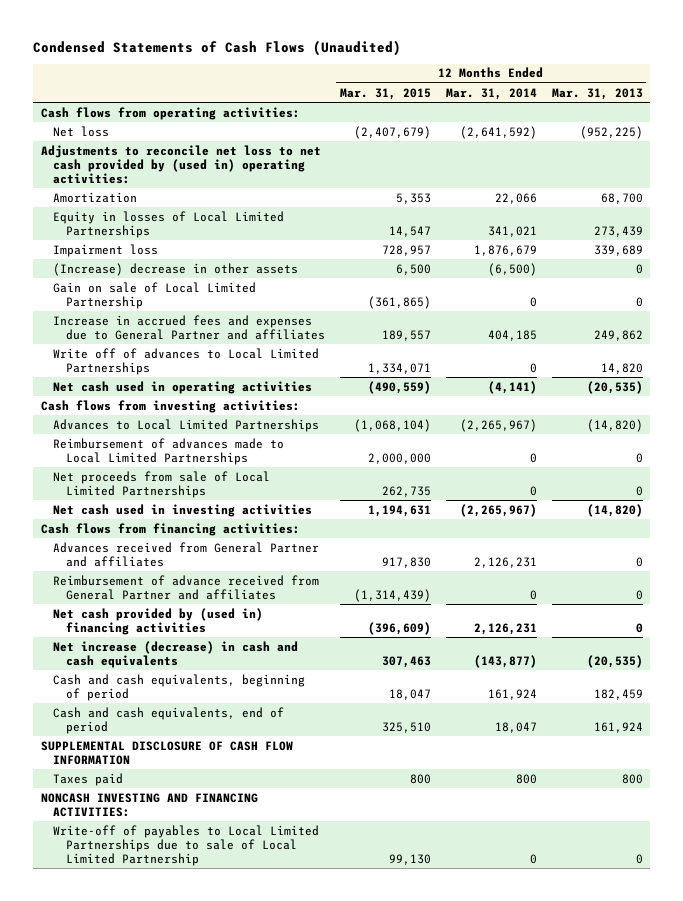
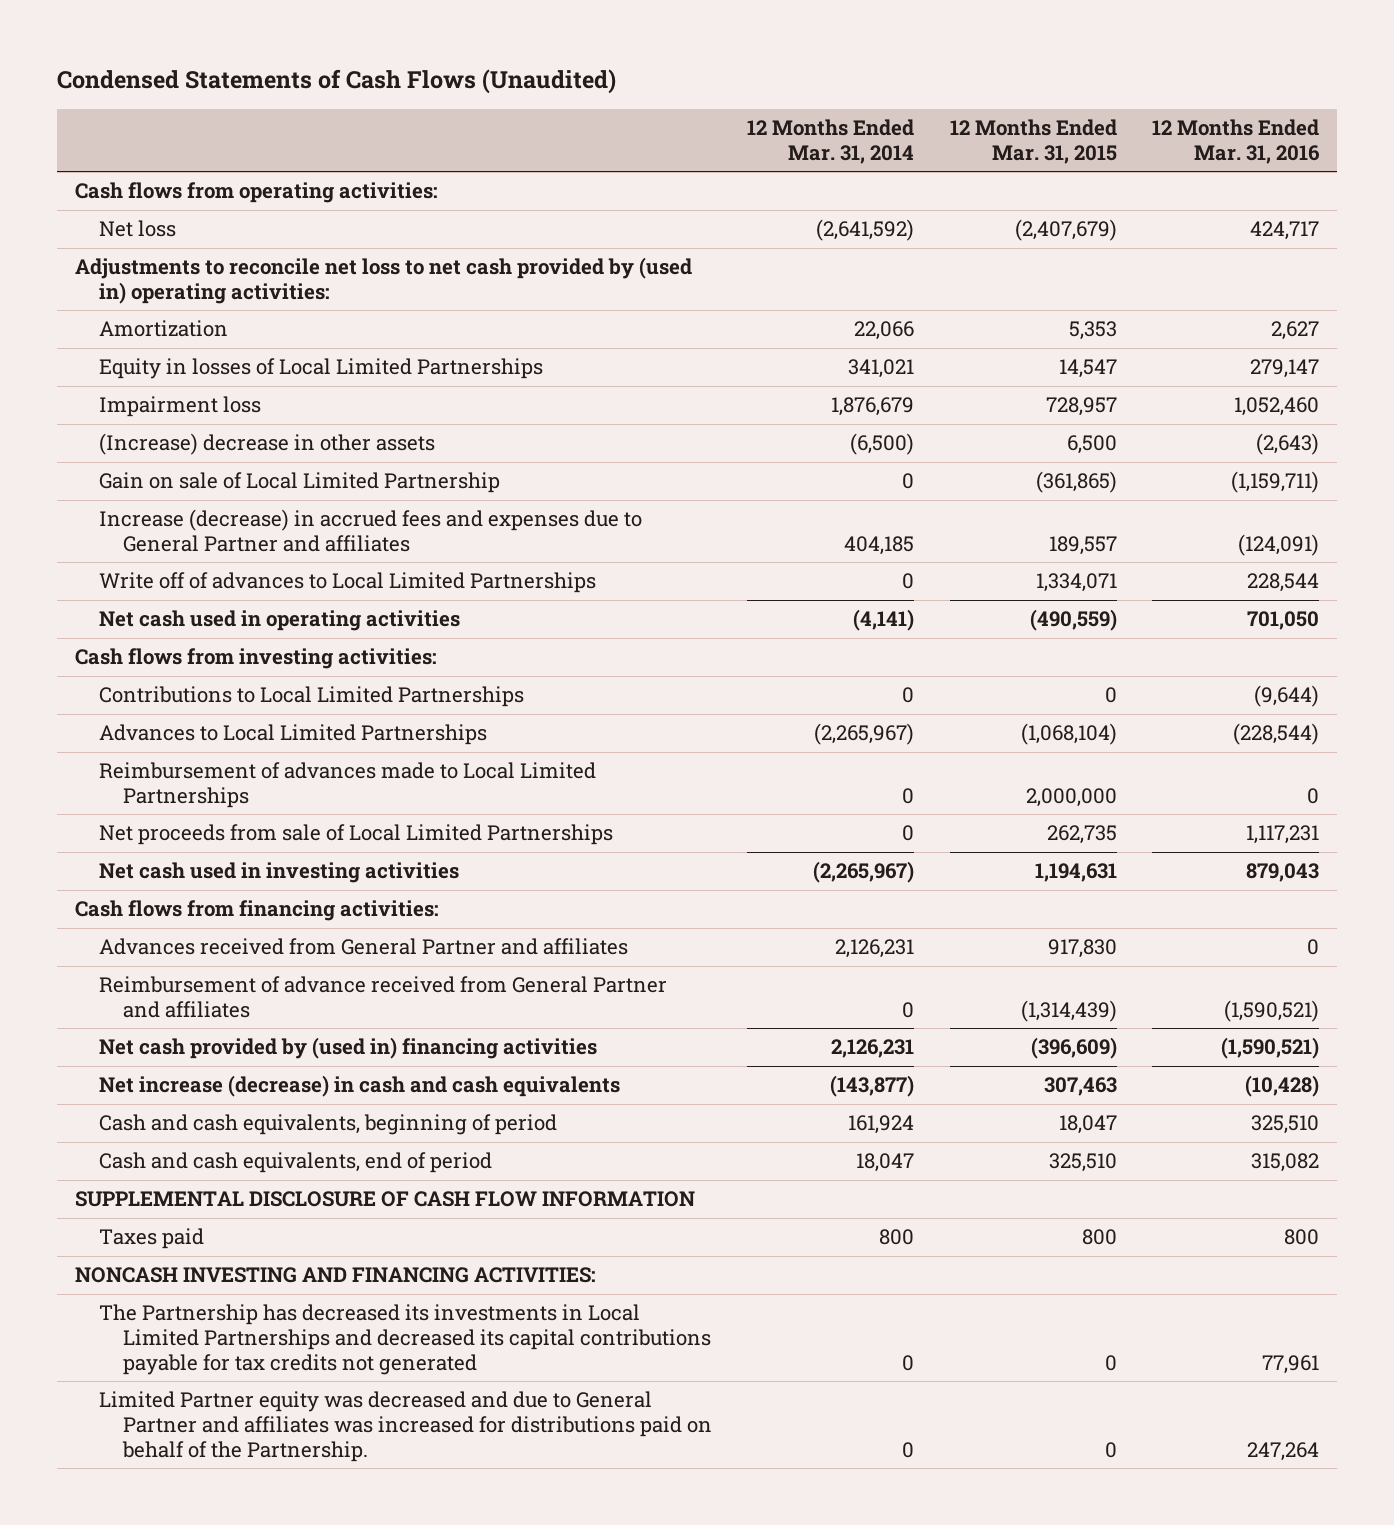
- | 12 Months Ended Mar. 31, 2015 | 12 Months Ended Mar. 31, 2014 | 12 Months Ended Mar. 31, 2013
+ | 12 Months Ended Mar. 31, 2014 | 12 Months Ended Mar. 31, 2015 | 12 Months Ended Mar. 31, 2016
- Increase in accrued fees and expenses due to General Partner and affiliates | 189,557 | 404,185 | 249,862
+ Increase (decrease) in accrued fees and expenses due to General Partner and affiliates | 404,185 | 189,557 | (124,091)
+ Contributions to Local Limited Partnerships | 0 | 0 | (9,644)
- Write-off of payables to Local Limited Partnerships due to sale of Local Limited Partnership | 99,130 | 0 | 0
+ The Partnership has decreased its investments in Local Limited Partnerships and decreased its capital contributions payable for tax credits not generated | 0 | 0 | 77,961
+ Limited Partner equity was decreased and due to General Partner and affiliates was increased for distributions paid on behalf of the Partnership. | 0 | 0 | 247,264

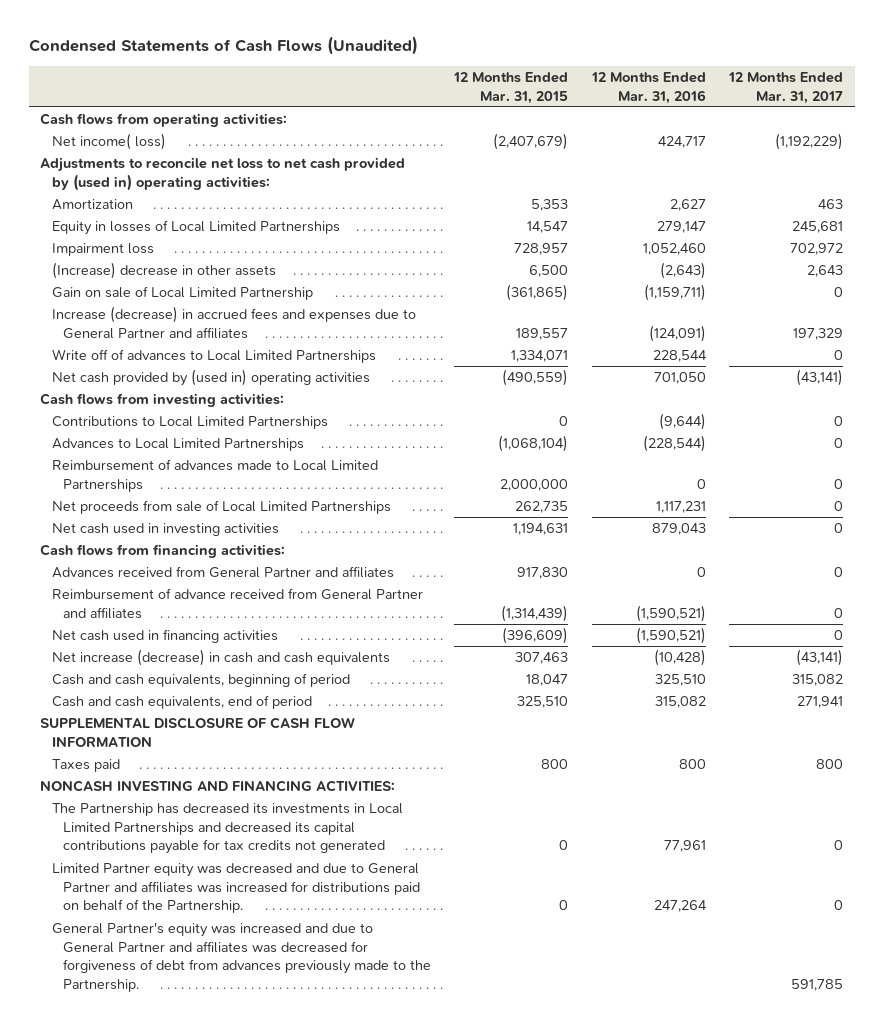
- | 12 Months Ended Mar. 31, 2014 | 12 Months Ended Mar. 31, 2015 | 12 Months Ended Mar. 31, 2016
+ | 12 Months Ended Mar. 31, 2015 | 12 Months Ended Mar. 31, 2016 | 12 Months Ended Mar. 31, 2017
- Net loss | (2,641,592) | (2,407,679) | 424,717
+ Net income( loss) | (2,407,679) | 424,717 | (1,192,229)
- Net cash used in operating activities | (4,141) | (490,559) | 701,050
+ Net cash provided by (used in) operating activities | (490,559) | 701,050 | (43,141)
- Net cash provided by (used in) financing activities | 2,126,231 | (396,609) | (1,590,521)
+ Net cash used in financing activities | (396,609) | (1,590,521) | 0
+ General Partner's equity was increased and due to General Partner and affiliates was decreased for forgiveness of debt from advances previously made to the Partnership. | | | 591,785

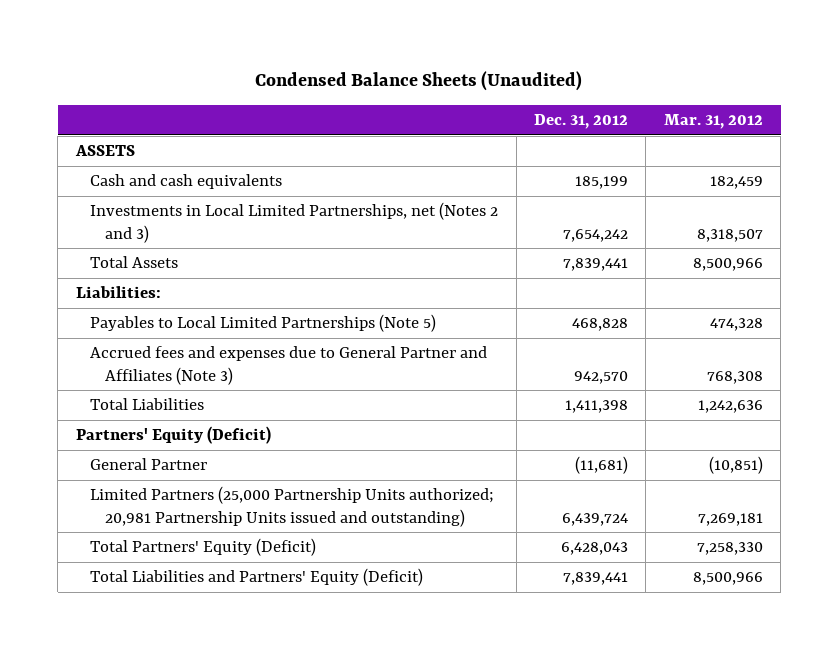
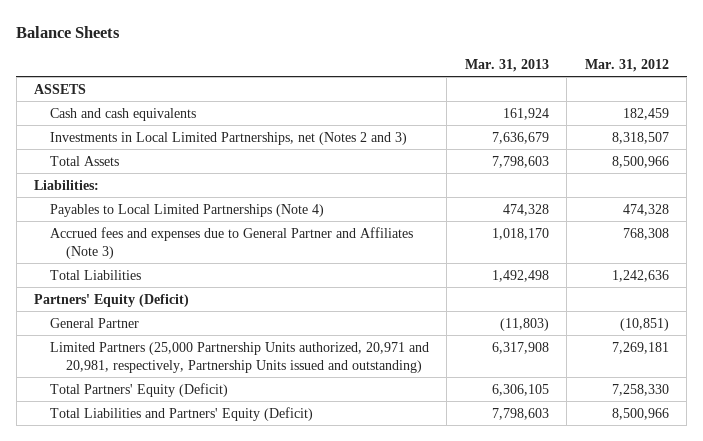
- Condensed Balance Sheets (Unaudited)
+ Balance Sheets
- | Dec. 31, 2012 | Mar. 31, 2012
+ | Mar. 31, 2013 | Mar. 31, 2012
- Payables to Local Limited Partnerships (Note 5) | 468,828 | 474,328
+ Payables to Local Limited Partnerships (Note 4) | 474,328 | 474,328
- Limited Partners (25,000 Partnership Units authorized; 20,981 Partnership Units issued and outstanding) | 6,439,724 | 7,269,181
+ Limited Partners (25,000 Partnership Units authorized, 20,971 and 20,981, respectively, Partnership Units issued and outstanding) | 6,317,908 | 7,269,181

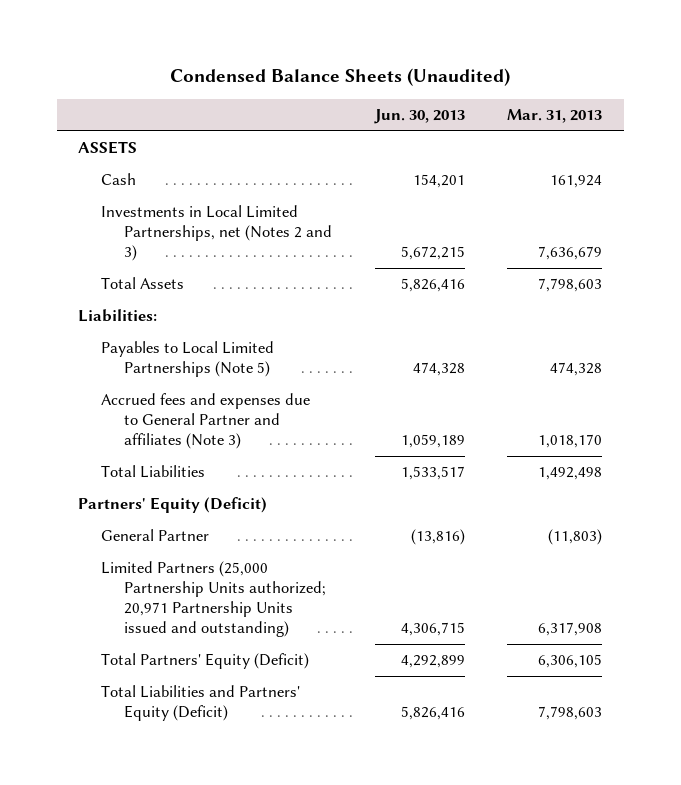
- Balance Sheets
+ Condensed Balance Sheets (Unaudited)
- | Mar. 31, 2013 | Mar. 31, 2012
+ | Jun. 30, 2013 | Mar. 31, 2013
- Cash and cash equivalents | 161,924 | 182,459
+ Cash | 154,201 | 161,924
- Payables to Local Limited Partnerships (Note 4) | 474,328 | 474,328
- Accrued fees and expenses due to General Partner and Affiliates (Note 3) | 1,018,170 | 768,308
+ Payables to Local Limited Partnerships (Note 5) | 474,328 | 474,328
+ Accrued fees and expenses due to General Partner and affiliates (Note 3) | 1,059,189 | 1,018,170
- Limited Partners (25,000 Partnership Units authorized, 20,971 and 20,981, respectively, Partnership Units issued and outstanding) | 6,317,908 | 7,269,181
+ Limited Partners (25,000 Partnership Units authorized; 20,971 Partnership Units issued and outstanding) | 4,306,715 | 6,317,908

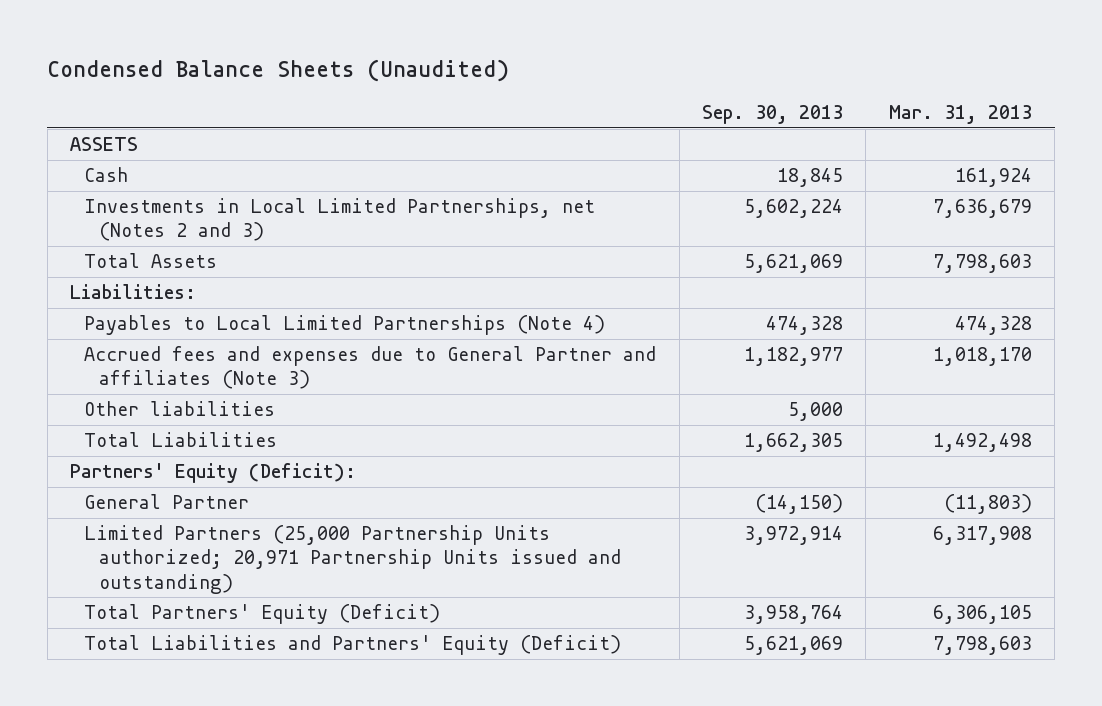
- | Jun. 30, 2013 | Mar. 31, 2013
+ | Sep. 30, 2013 | Mar. 31, 2013
- Payables to Local Limited Partnerships (Note 5) | 474,328 | 474,328
+ Payables to Local Limited Partnerships (Note 4) | 474,328 | 474,328
+ Other liabilities | 5,000 |
- Partners' Equity (Deficit)
+ Partners' Equity (Deficit):

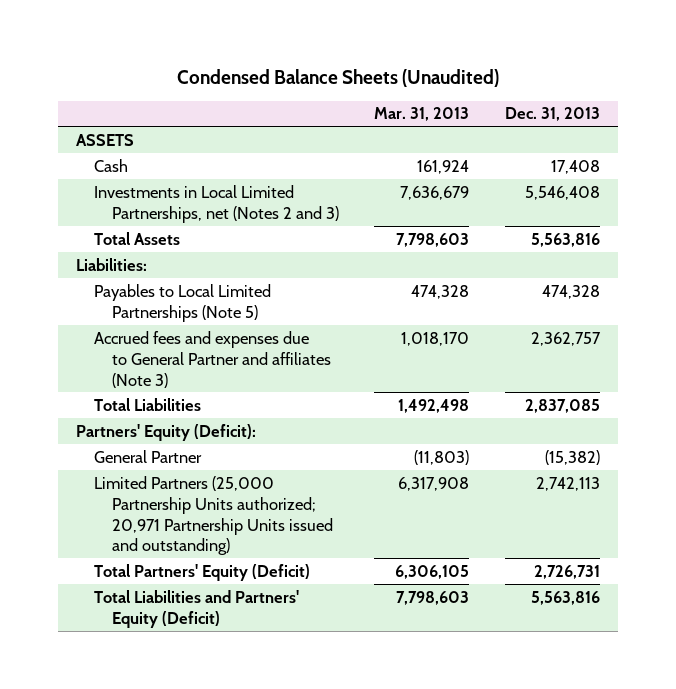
- | Sep. 30, 2013 | Mar. 31, 2013
+ | Mar. 31, 2013 | Dec. 31, 2013
- Payables to Local Limited Partnerships (Note 4) | 474,328 | 474,328
+ Payables to Local Limited Partnerships (Note 5) | 474,328 | 474,328
- Other liabilities | 5,000 |

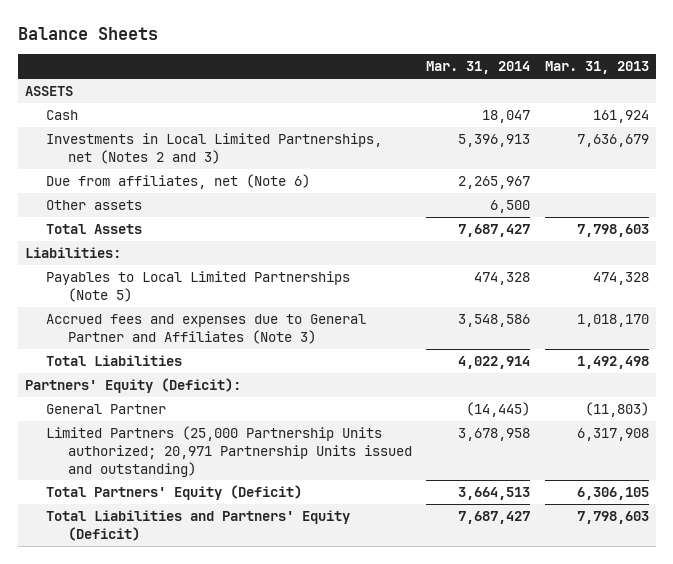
- Condensed Balance Sheets (Unaudited)
+ Balance Sheets
- | Mar. 31, 2013 | Dec. 31, 2013
+ | Mar. 31, 2014 | Mar. 31, 2013
+ Due from affiliates, net (Note 6) | 2,265,967 |
+ Other assets | 6,500 |
- Accrued fees and expenses due to General Partner and affiliates (Note 3) | 1,018,170 | 2,362,757
+ Accrued fees and expenses due to General Partner and Affiliates (Note 3) | 3,548,586 | 1,018,170

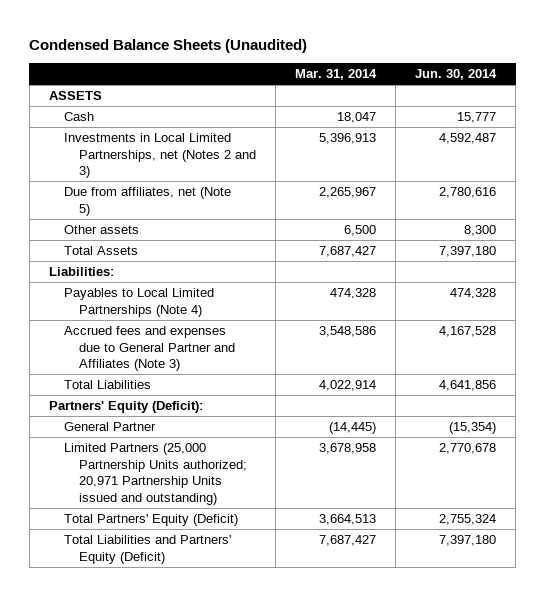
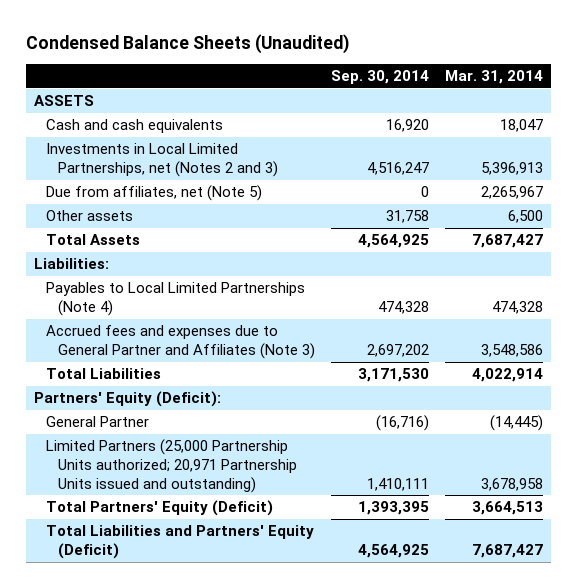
- | Mar. 31, 2014 | Jun. 30, 2014
+ | Sep. 30, 2014 | Mar. 31, 2014
- Cash | 18,047 | 15,777
+ Cash and cash equivalents | 16,920 | 18,047

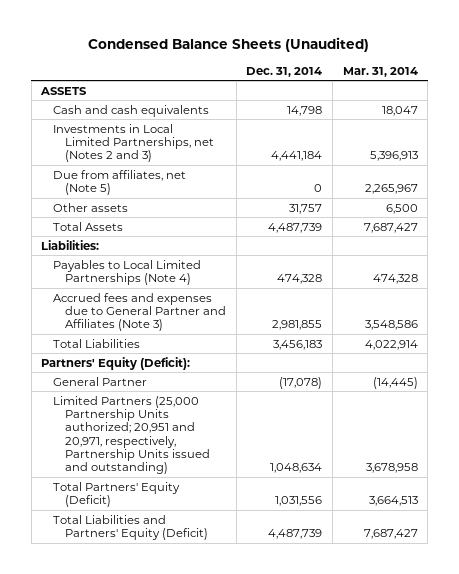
- | Sep. 30, 2014 | Mar. 31, 2014
+ | Dec. 31, 2014 | Mar. 31, 2014
- Limited Partners (25,000 Partnership Units authorized; 20,971 Partnership Units issued and outstanding) | 1,410,111 | 3,678,958
+ Limited Partners (25,000 Partnership Units authorized; 20,951 and 20,971, respectively, Partnership Units issued and outstanding) | 1,048,634 | 3,678,958

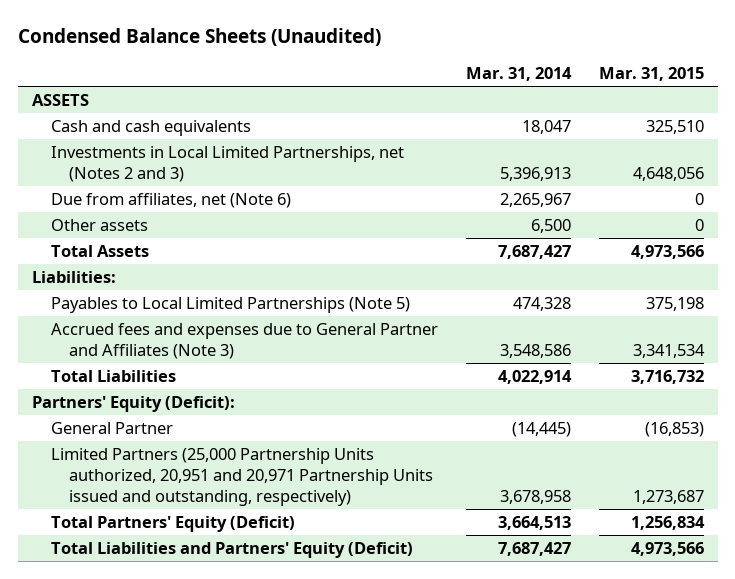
- | Dec. 31, 2014 | Mar. 31, 2014
+ | Mar. 31, 2014 | Mar. 31, 2015
- Due from affiliates, net (Note 5) | 0 | 2,265,967
+ Due from affiliates, net (Note 6) | 2,265,967 | 0
- Payables to Local Limited Partnerships (Note 4) | 474,328 | 474,328
+ Payables to Local Limited Partnerships (Note 5) | 474,328 | 375,198
- Limited Partners (25,000 Partnership Units authorized; 20,951 and 20,971, respectively, Partnership Units issued and outstanding) | 1,048,634 | 3,678,958
+ Limited Partners (25,000 Partnership Units authorized, 20,951 and 20,971 Partnership Units issued and outstanding, respectively) | 3,678,958 | 1,273,687

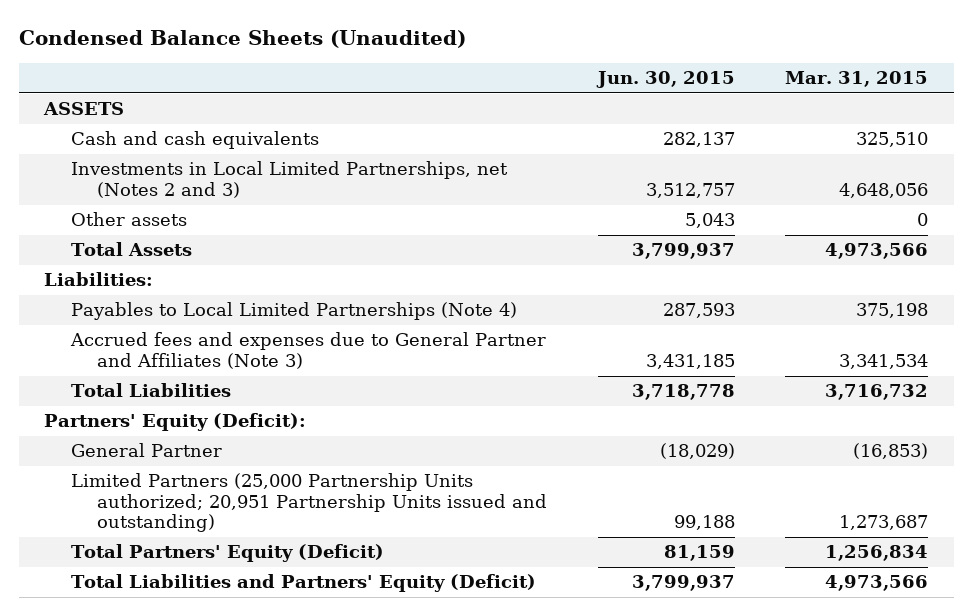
- | Mar. 31, 2014 | Mar. 31, 2015
+ | Jun. 30, 2015 | Mar. 31, 2015
- Due from affiliates, net (Note 6) | 2,265,967 | 0
- Payables to Local Limited Partnerships (Note 5) | 474,328 | 375,198
+ Payables to Local Limited Partnerships (Note 4) | 287,593 | 375,198
- Limited Partners (25,000 Partnership Units authorized, 20,951 and 20,971 Partnership Units issued and outstanding, respectively) | 3,678,958 | 1,273,687
+ Limited Partners (25,000 Partnership Units authorized; 20,951 Partnership Units issued and outstanding) | 99,188 | 1,273,687

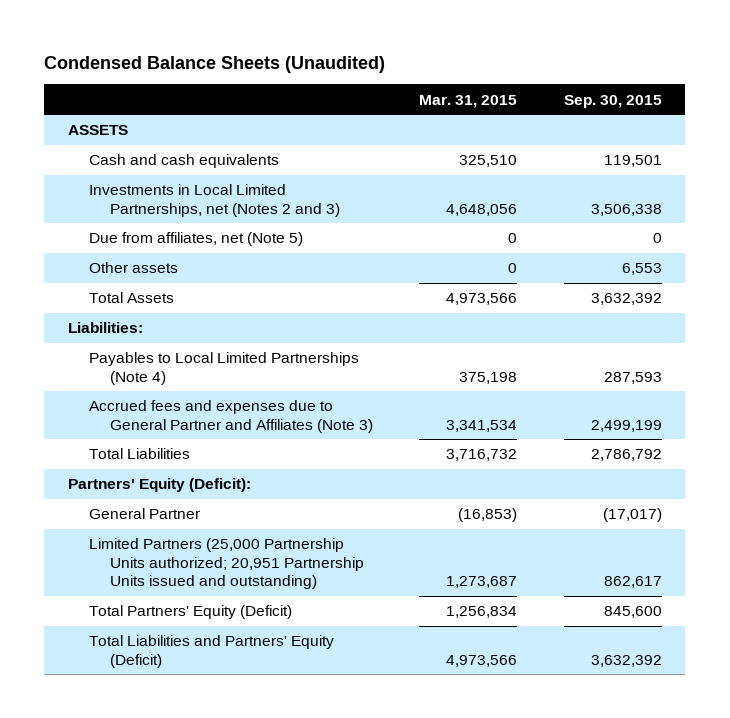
- | Jun. 30, 2015 | Mar. 31, 2015
+ | Mar. 31, 2015 | Sep. 30, 2015
+ Due from affiliates, net (Note 5) | 0 | 0

